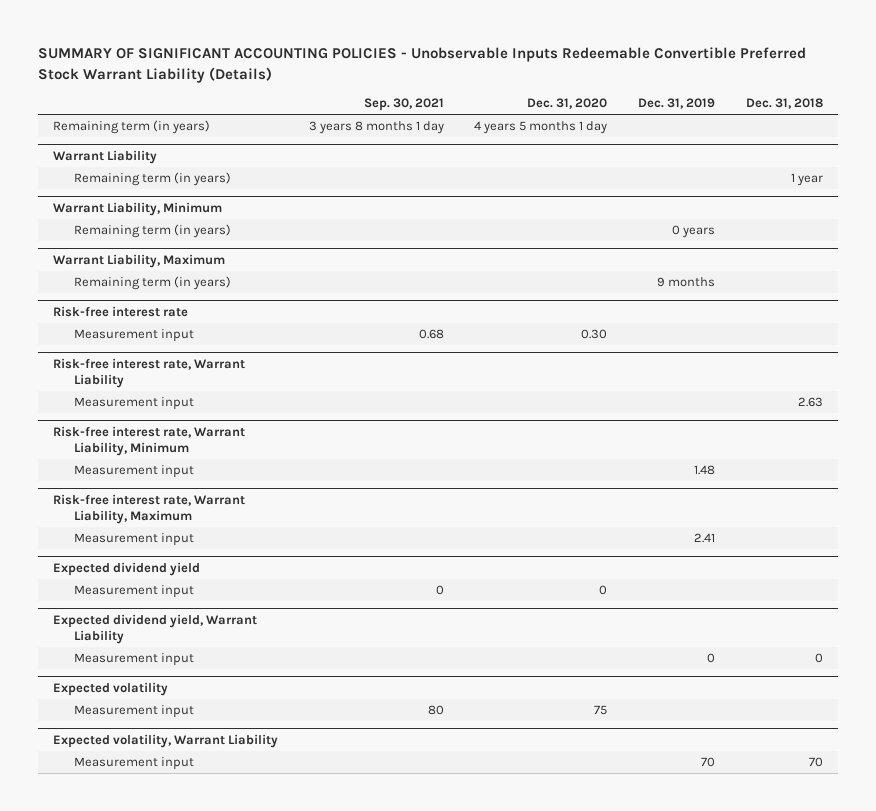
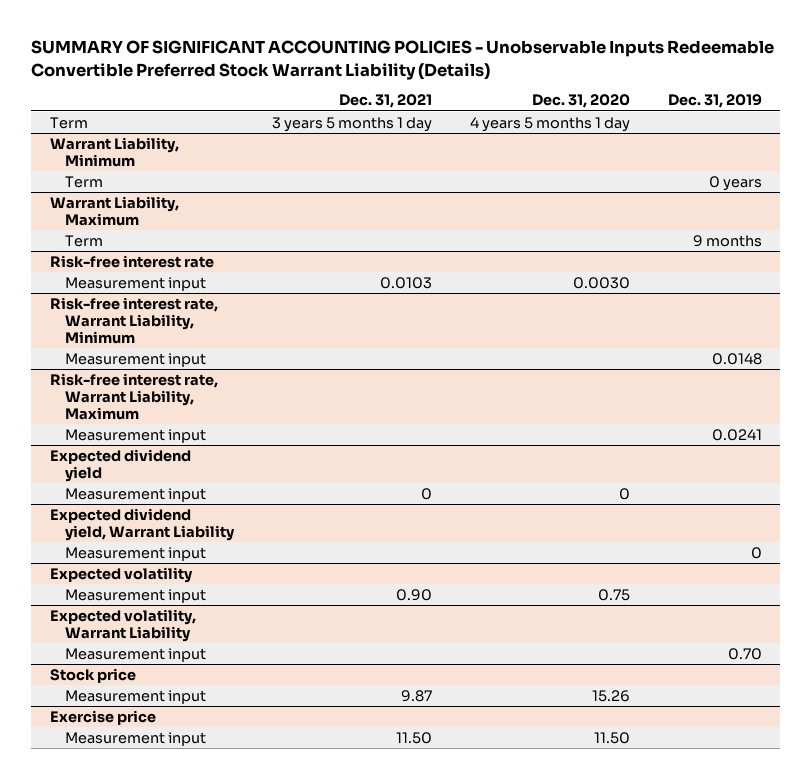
- | Sep. 30, 2021 | Dec. 31, 2020 | Dec. 31, 2019 | Dec. 31, 2018
+ | Dec. 31, 2021 | Dec. 31, 2020 | Dec. 31, 2019
- Remaining term (in years) | 3 years 8 months 1 day | 4 years 5 months 1 day | |
- Warrant Liability
- Remaining term (in years) | | | | 1 year
+ Term | 3 years 5 months 1 day | 4 years 5 months 1 day |
@ Warrant Liability, Minimum
- Remaining term (in years) | | | 0 years |
+ Term | | | 0 years
@ Warrant Liability, Maximum
- Remaining term (in years) | | | 9 months |
+ Term | | | 9 months
@ Risk-free interest rate
- Measurement input | 0.68 | 0.30 | |
- Risk-free interest rate, Warrant Liability
- Measurement input | | | | 2.63
@ Risk-free interest rate
+ Measurement input | 0.0103 | 0.0030 |
@ Risk-free interest rate, Warrant Liability, Minimum
- Measurement input | | | 1.48 |
+ Measurement input | | | 0.0148
@ Risk-free interest rate, Warrant Liability, Maximum
- Measurement input | | | 2.41 |
+ Measurement input | | | 0.0241
@ Expected volatility
- Measurement input | 80 | 75 | |
+ Measurement input | 0.90 | 0.75 |
@ Expected volatility, Warrant Liability
- Measurement input | | | 70 | 70
+ Measurement input | | | 0.70
+ Stock price
+ Measurement input | 9.87 | 15.26 |
+ Exercise price
+ Measurement input | 11.50 | 11.50 |

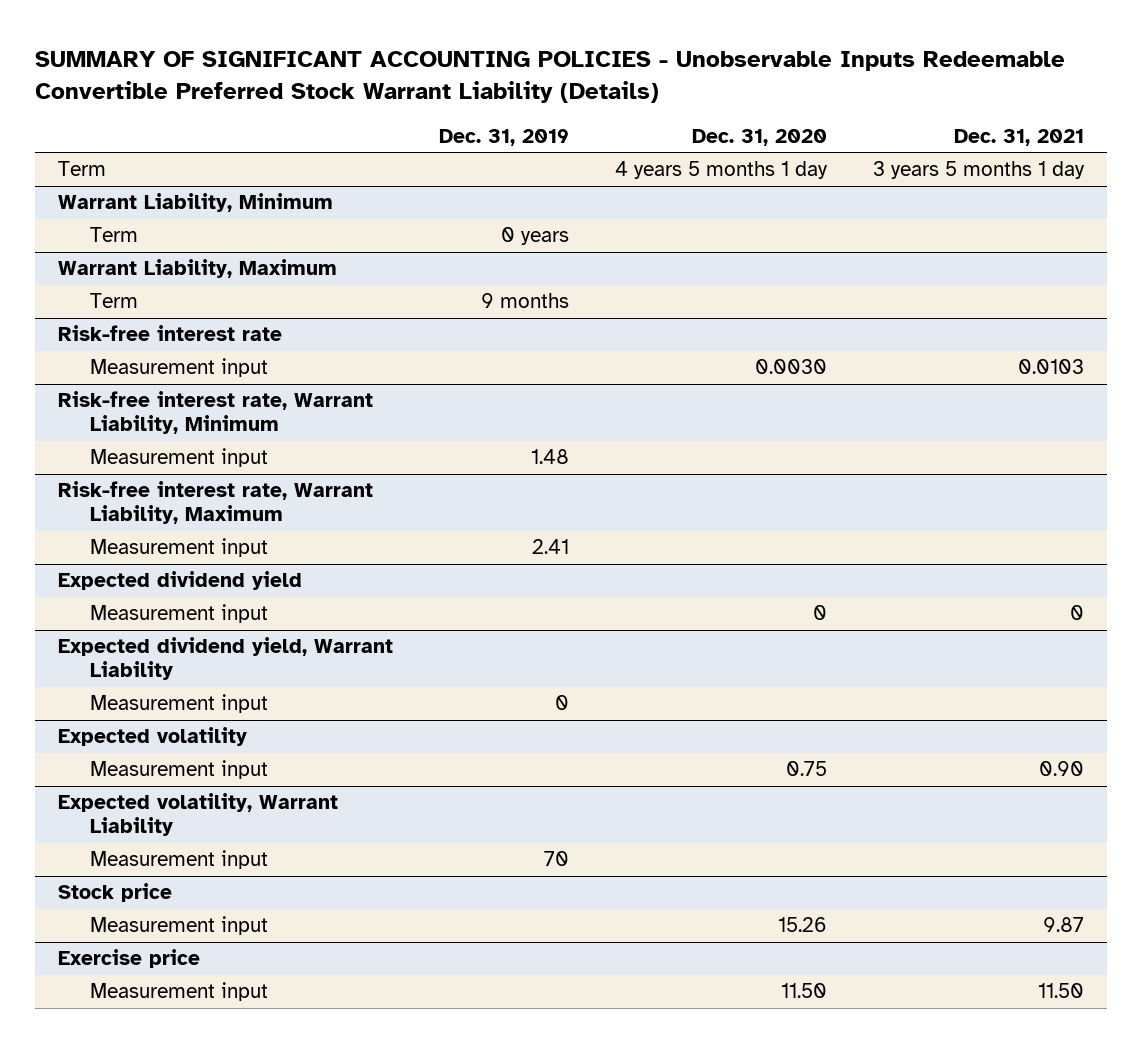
- | Dec. 31, 2021 | Dec. 31, 2020 | Dec. 31, 2019
+ | Dec. 31, 2019 | Dec. 31, 2020 | Dec. 31, 2021
@ Risk-free interest rate, Warrant Liability, Minimum
- Measurement input | | | 0.0148
+ Measurement input | 1.48 | |
@ Risk-free interest rate, Warrant Liability, Maximum
- Measurement input | | | 0.0241
+ Measurement input | 2.41 | |
@ Expected volatility, Warrant Liability
- Measurement input | | | 0.70
+ Measurement input | 70 | |

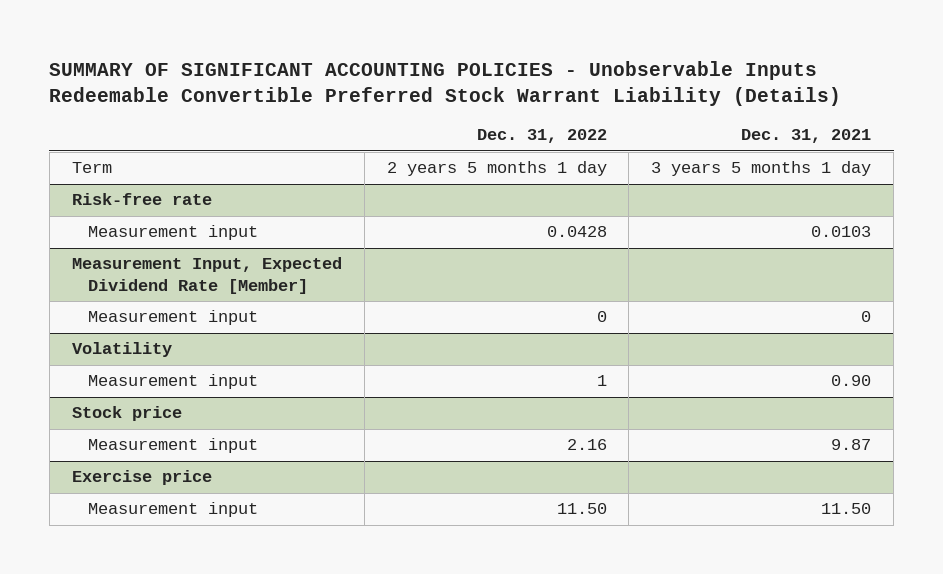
- | Dec. 31, 2019 | Dec. 31, 2020 | Dec. 31, 2021
+ | Dec. 31, 2022 | Dec. 31, 2021
- Warrant Liability, Minimum
- Term | 0 years | |
- Warrant Liability, Maximum
- Term | 9 months | |
- Risk-free interest rate
+ Risk-free rate
- Risk-free interest rate, Warrant Liability, Minimum
- Measurement input | 1.48 | |
- Risk-free interest rate, Warrant Liability, Maximum
- Measurement input | 2.41 | |
- Expected dividend yield
+ Measurement Input, Expected Dividend Rate [Member]
- Expected dividend yield, Warrant Liability
- Measurement input | 0 | |
- Expected volatility
+ Volatility
- Expected volatility, Warrant Liability
- Measurement input | 70 | |

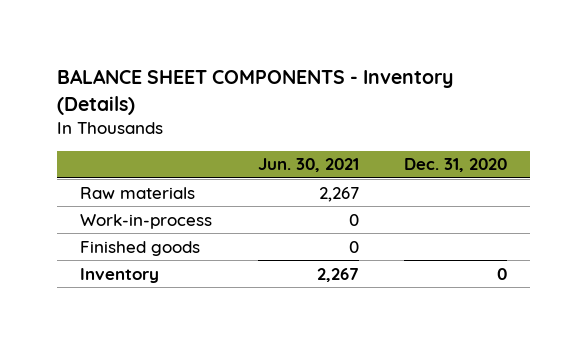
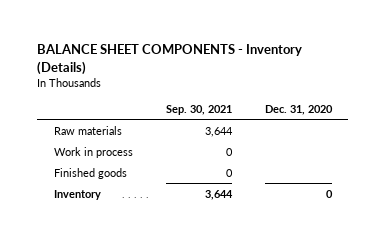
- | Jun. 30, 2021 | Dec. 31, 2020
+ | Sep. 30, 2021 | Dec. 31, 2020
- Work-in-process | 0 |
+ Work in process | 0 |

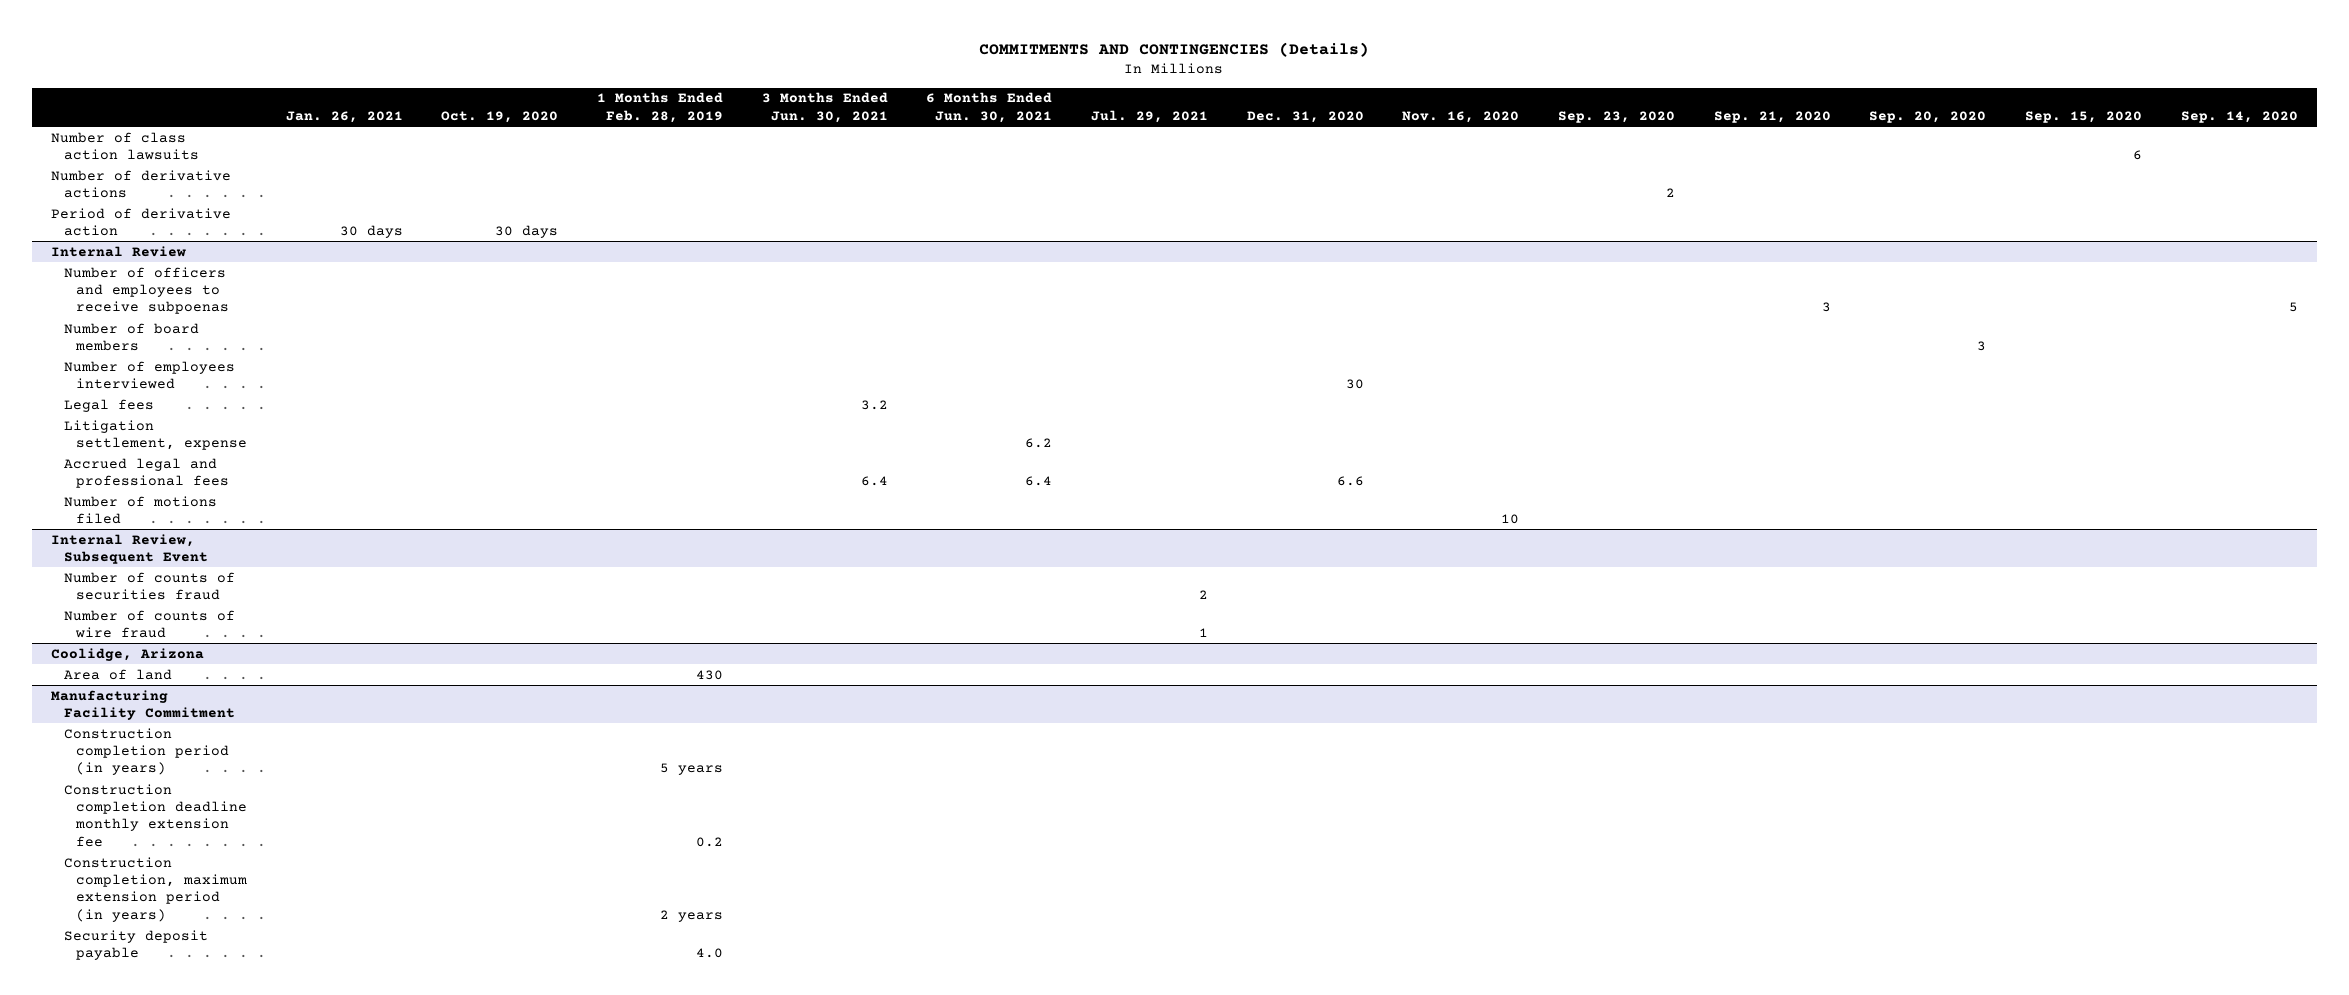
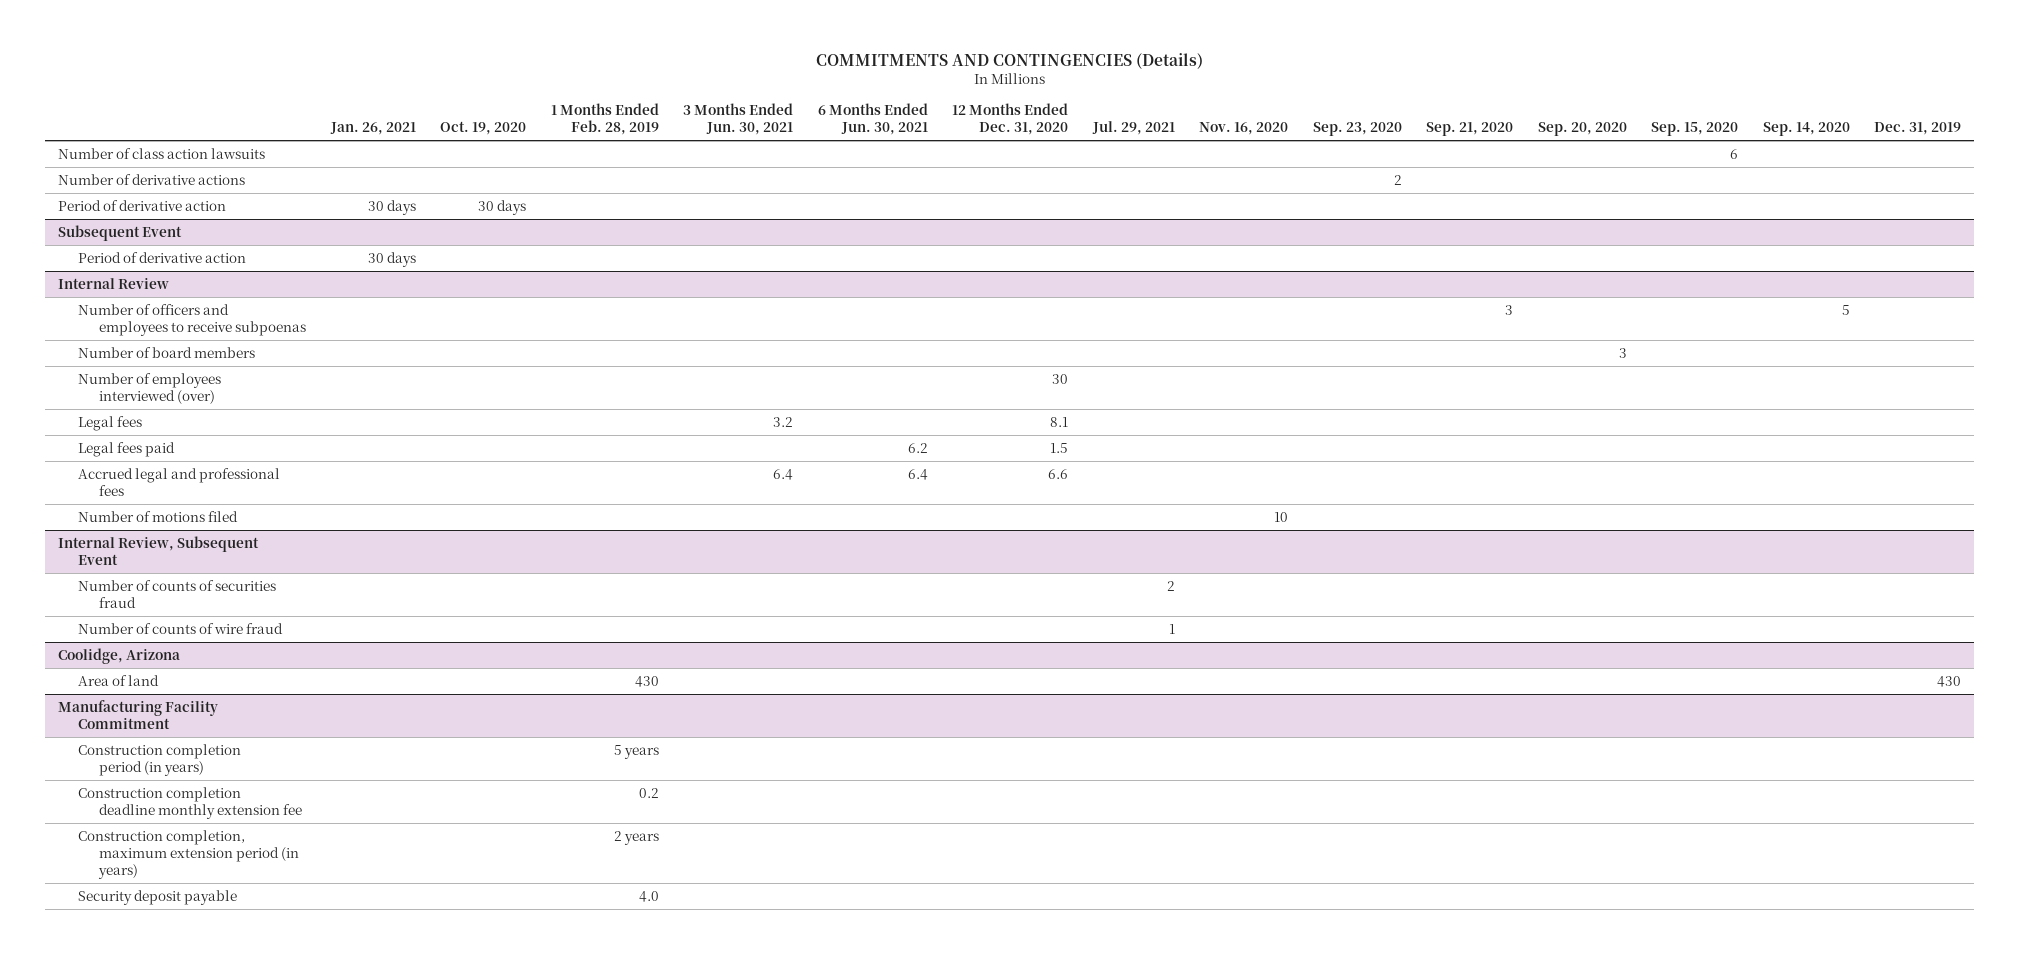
- | Jan. 26, 2021 | Oct. 19, 2020 | 1 Months Ended Feb. 28, 2019 | 3 Months Ended Jun. 30, 2021 | 6 Months Ended Jun. 30, 2021 | Jul. 29, 2021 | Dec. 31, 2020 | Nov. 16, 2020 | Sep. 23, 2020 | Sep. 21, 2020 | Sep. 20, 2020 | Sep. 15, 2020 | Sep. 14, 2020
+ | Jan. 26, 2021 | Oct. 19, 2020 | 1 Months Ended Feb. 28, 2019 | 3 Months Ended Jun. 30, 2021 | 6 Months Ended Jun. 30, 2021 | 12 Months Ended Dec. 31, 2020 | Jul. 29, 2021 | Nov. 16, 2020 | Sep. 23, 2020 | Sep. 21, 2020 | Sep. 20, 2020 | Sep. 15, 2020 | Sep. 14, 2020 | Dec. 31, 2019
+ Subsequent Event
+ Period of derivative action | 30 days | | | | | | | | | | | | |
@ Internal Review
- Number of employees interviewed | | | | | | | 30 | | | | | |
+ Number of employees interviewed (over) | | | | | | 30 | | | | | | | |
- Litigation settlement, expense | | | | | 6.2 | | | | | | | |
+ Legal fees paid | | | | | 6.2 | 1.5 | | | | | | | |

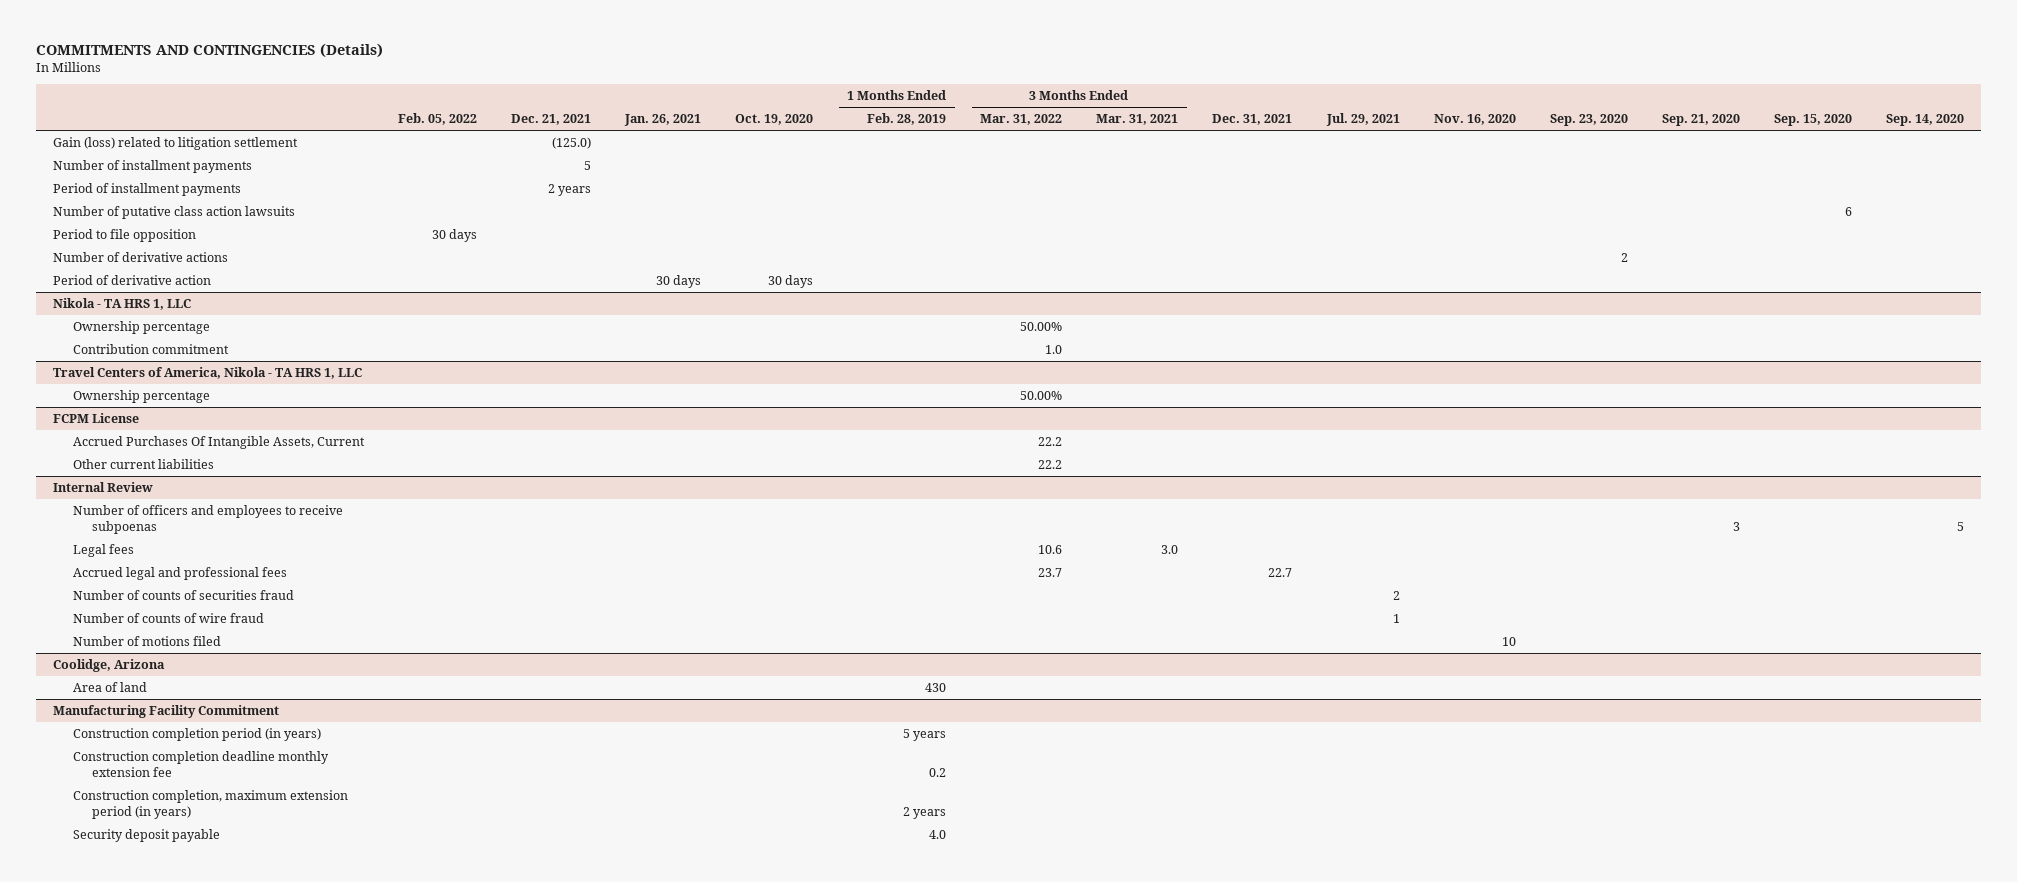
- | Jan. 26, 2021 | Oct. 19, 2020 | 1 Months Ended Feb. 28, 2019 | 3 Months Ended Jun. 30, 2021 | 6 Months Ended Jun. 30, 2021 | 12 Months Ended Dec. 31, 2020 | Jul. 29, 2021 | Nov. 16, 2020 | Sep. 23, 2020 | Sep. 21, 2020 | Sep. 20, 2020 | Sep. 15, 2020 | Sep. 14, 2020 | Dec. 31, 2019
+ | Feb. 05, 2022 | Dec. 21, 2021 | Jan. 26, 2021 | Oct. 19, 2020 | 1 Months Ended Feb. 28, 2019 | 3 Months Ended Mar. 31, 2022 | 3 Months Ended Mar. 31, 2021 | Dec. 31, 2021 | Jul. 29, 2021 | Nov. 16, 2020 | Sep. 23, 2020 | Sep. 21, 2020 | Sep. 15, 2020 | Sep. 14, 2020
- Number of class action lawsuits | | | | | | | | | | | | 6 | |
+ Gain (loss) related to litigation settlement | | (125.0) | | | | | | | | | | | |
+ Number of installment payments | | 5 | | | | | | | | | | | |
+ Period of installment payments | | 2 years | | | | | | | | | | | |
+ Number of putative class action lawsuits | | | | | | | | | | | | | 6 |
+ Period to file opposition | 30 days | | | | | | | | | | | | |
- Subsequent Event
- Period of derivative action | 30 days | | | | | | | | | | | | |
+ Nikola - TA HRS 1, LLC
+ Ownership percentage | | | | | | 50.00% | | | | | | | |
+ Contribution commitment | | | | | | 1.0 | | | | | | | |
+ Travel Centers of America, Nikola - TA HRS 1, LLC
+ Ownership percentage | | | | | | 50.00% | | | | | | | |
+ FCPM License
+ Accrued Purchases Of Intangible Assets, Current | | | | | | 22.2 | | | | | | | |
+ Other current liabilities | | | | | | 22.2 | | | | | | | |
@ Internal Review
- Number of board members | | | | | | | | | | | 3 | | |
- Number of employees interviewed (over) | | | | | | 30 | | | | | | | |
- Legal fees paid | | | | | 6.2 | 1.5 | | | | | | | |
+ Number of counts of securities fraud | | | | | | | | | 2 | | | | |
+ Number of counts of wire fraud | | | | | | | | | 1 | | | | |
- Internal Review, Subsequent Event
- Number of counts of securities fraud | | | | | | | 2 | | | | | | |
- Number of counts of wire fraud | | | | | | | 1 | | | | | | |

